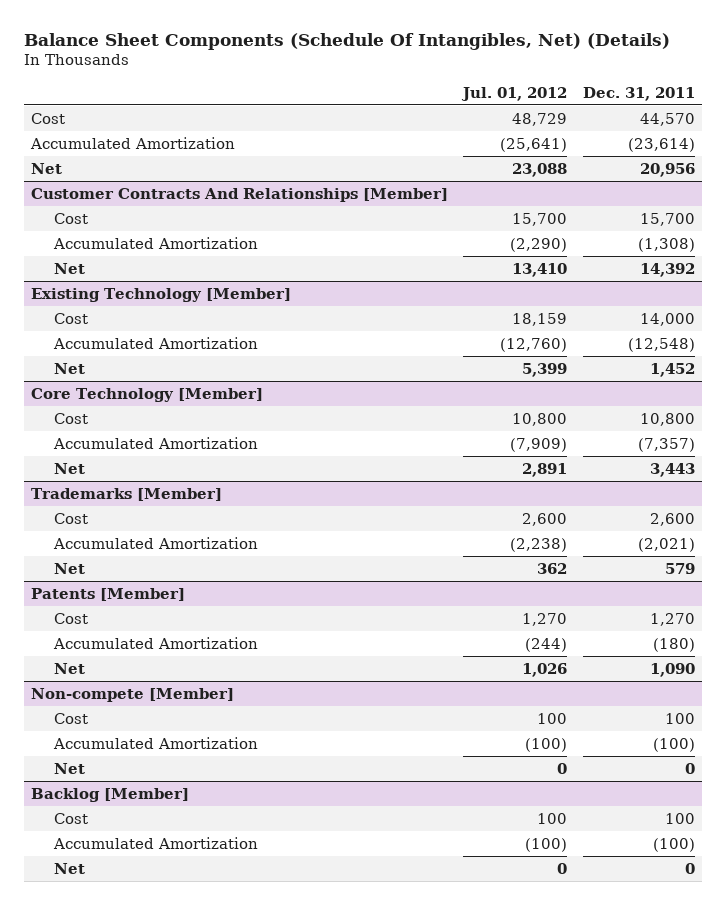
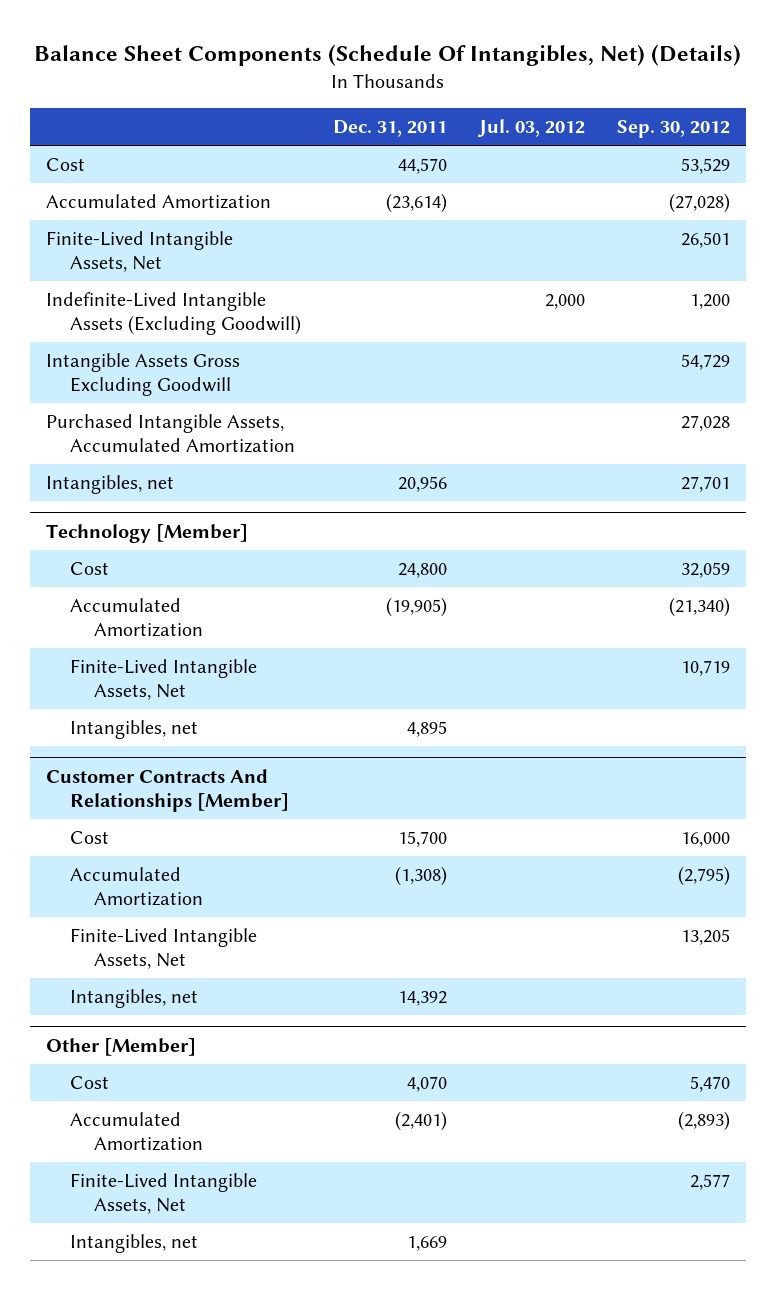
- | Jul. 01, 2012 | Dec. 31, 2011
+ | Dec. 31, 2011 | Jul. 03, 2012 | Sep. 30, 2012
- Net | 23,088 | 20,956
+ Finite-Lived Intangible Assets, Net | | | 26,501
+ Indefinite-Lived Intangible Assets (Excluding Goodwill) | | 2,000 | 1,200
+ Intangible Assets Gross Excluding Goodwill | | | 54,729
+ Purchased Intangible Assets, Accumulated Amortization | | | 27,028
+ Intangibles, net | 20,956 | | 27,701
+ Technology [Member]
+ Cost | 24,800 | | 32,059
+ Accumulated Amortization | (19,905) | | (21,340)
+ Finite-Lived Intangible Assets, Net | | | 10,719
+ Intangibles, net | 4,895 | |
@ Customer Contracts And Relationships [Member]
- Net | 13,410 | 14,392
- Existing Technology [Member]
- Cost | 18,159 | 14,000
- Accumulated Amortization | (12,760) | (12,548)
- Net | 5,399 | 1,452
- Core Technology [Member]
- Cost | 10,800 | 10,800
- Accumulated Amortization | (7,909) | (7,357)
- Net | 2,891 | 3,443
- Trademarks [Member]
- Cost | 2,600 | 2,600
- Accumulated Amortization | (2,238) | (2,021)
- Net | 362 | 579
- Patents [Member]
- Cost | 1,270 | 1,270
- Accumulated Amortization | (244) | (180)
- Net | 1,026 | 1,090
- Non-compete [Member]
- Cost | 100 | 100
- Accumulated Amortization | (100) | (100)
- Net | 0 | 0
- Backlog [Member]
- Cost | 100 | 100
- Accumulated Amortization | (100) | (100)
- Net | 0 | 0
@ Customer Contracts And Relationships [Member]
+ Finite-Lived Intangible Assets, Net | | | 13,205
+ Intangibles, net | 14,392 | |
+ Other [Member]
+ Cost | 4,070 | | 5,470
+ Accumulated Amortization | (2,401) | | (2,893)
+ Finite-Lived Intangible Assets, Net | | | 2,577
+ Intangibles, net | 1,669 | |

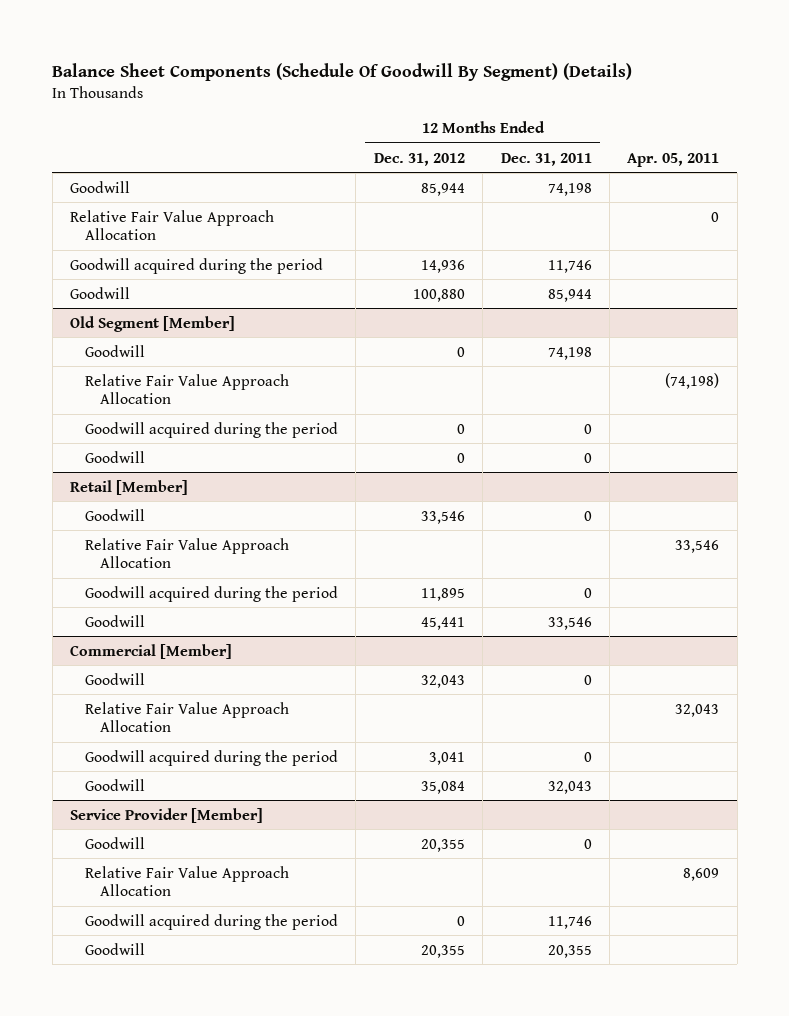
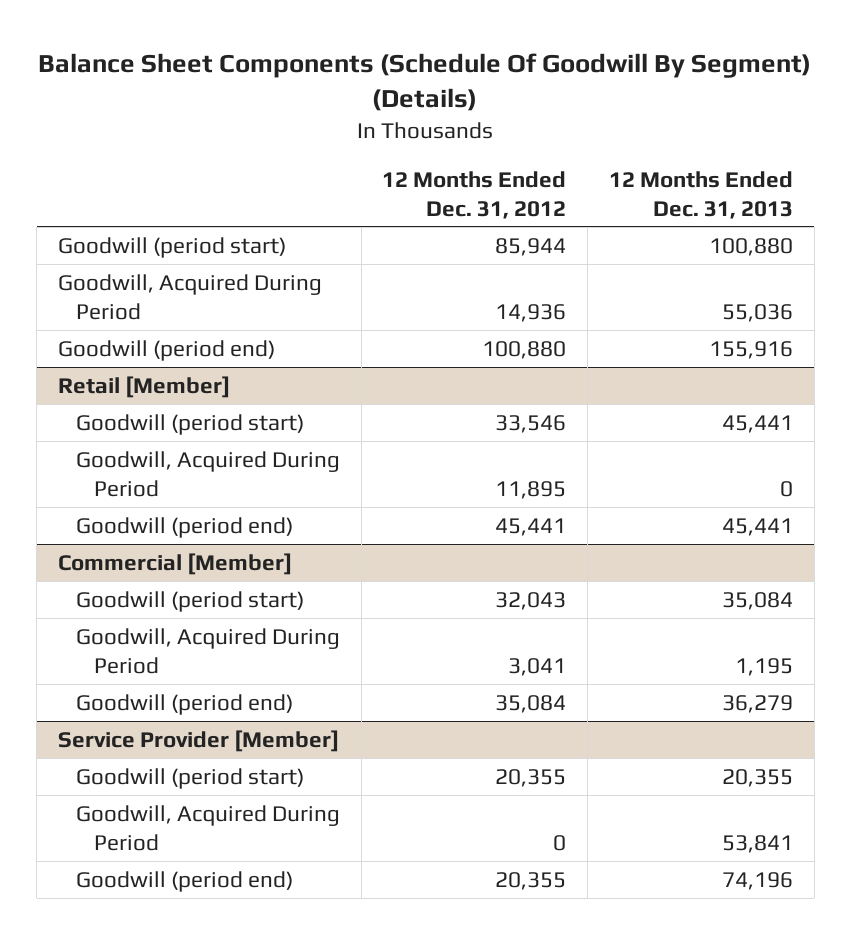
- | 12 Months Ended Dec. 31, 2012 | 12 Months Ended Dec. 31, 2011 | Apr. 05, 2011
+ | 12 Months Ended Dec. 31, 2012 | 12 Months Ended Dec. 31, 2013
- Goodwill | 85,944 | 74,198 |
- Relative Fair Value Approach Allocation | | | 0
- Goodwill acquired during the period | 14,936 | 11,746 |
- Goodwill | 100,880 | 85,944 |
- Old Segment [Member]
- Goodwill | 0 | 74,198 |
- Relative Fair Value Approach Allocation | | | (74,198)
- Goodwill acquired during the period | 0 | 0 |
- Goodwill | 0 | 0 |
+ Goodwill (period start) | 85,944 | 100,880
+ Goodwill, Acquired During Period | 14,936 | 55,036
+ Goodwill (period end) | 100,880 | 155,916
@ Retail [Member]
- Goodwill | 33,546 | 0 |
- Relative Fair Value Approach Allocation | | | 33,546
- Goodwill acquired during the period | 11,895 | 0 |
- Goodwill | 45,441 | 33,546 |
+ Goodwill (period start) | 33,546 | 45,441
+ Goodwill, Acquired During Period | 11,895 | 0
+ Goodwill (period end) | 45,441 | 45,441
@ Commercial [Member]
- Goodwill | 32,043 | 0 |
- Relative Fair Value Approach Allocation | | | 32,043
- Goodwill acquired during the period | 3,041 | 0 |
- Goodwill | 35,084 | 32,043 |
+ Goodwill (period start) | 32,043 | 35,084
+ Goodwill, Acquired During Period | 3,041 | 1,195
+ Goodwill (period end) | 35,084 | 36,279
@ Service Provider [Member]
- Goodwill | 20,355 | 0 |
- Relative Fair Value Approach Allocation | | | 8,609
- Goodwill acquired during the period | 0 | 11,746 |
- Goodwill | 20,355 | 20,355 |
+ Goodwill (period start) | 20,355 | 20,355
+ Goodwill, Acquired During Period | 0 | 53,841
+ Goodwill (period end) | 20,355 | 74,196

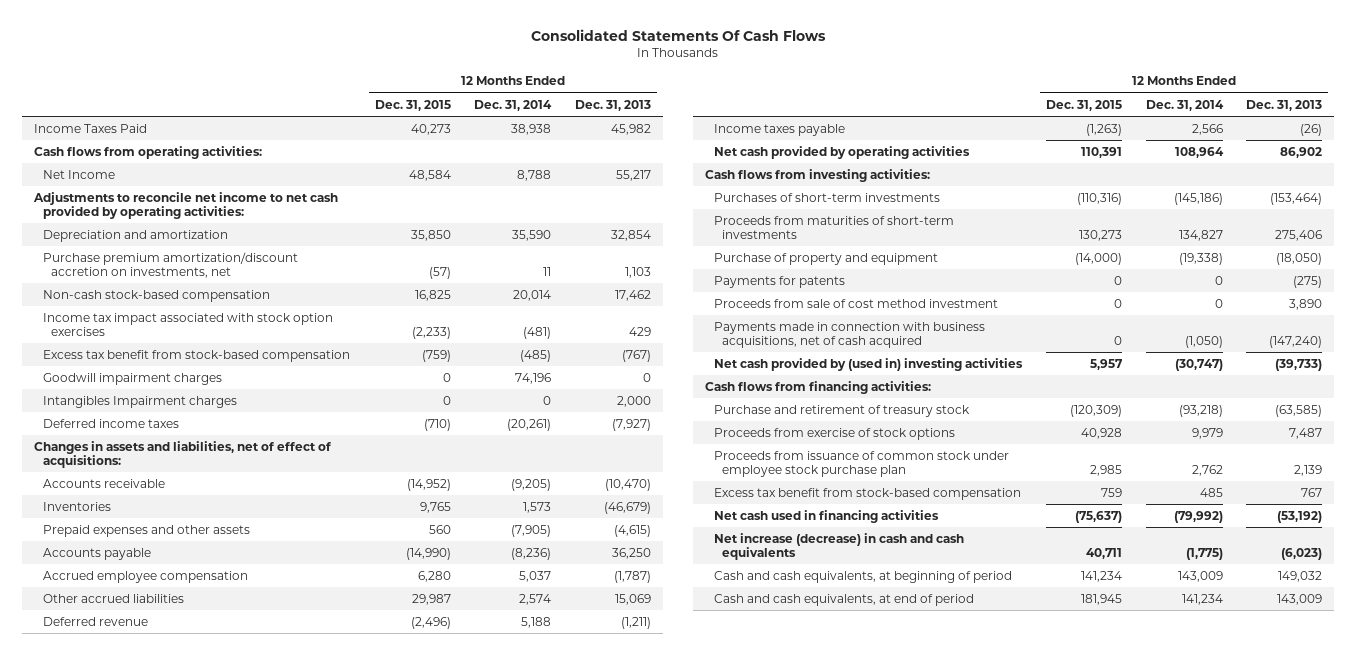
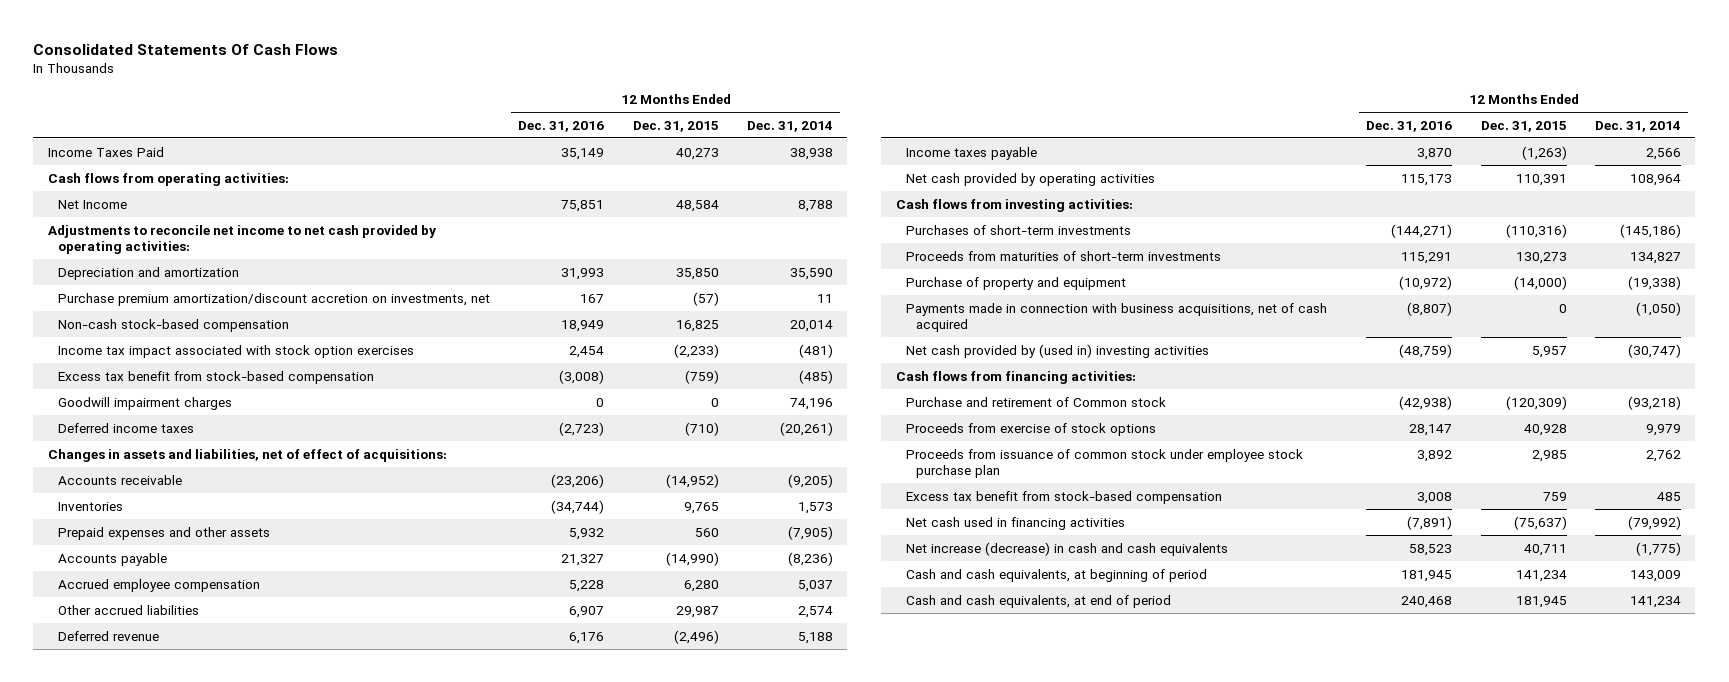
- | 12 Months Ended Dec. 31, 2015 | 12 Months Ended Dec. 31, 2014 | 12 Months Ended Dec. 31, 2013
+ | 12 Months Ended Dec. 31, 2016 | 12 Months Ended Dec. 31, 2015 | 12 Months Ended Dec. 31, 2014
- Intangibles Impairment charges | 0 | 0 | 2,000
- Payments for patents | 0 | 0 | (275)
- Proceeds from sale of cost method investment | 0 | 0 | 3,890
- Purchase and retirement of treasury stock | (120,309) | (93,218) | (63,585)
+ Purchase and retirement of Common stock | (42,938) | (120,309) | (93,218)

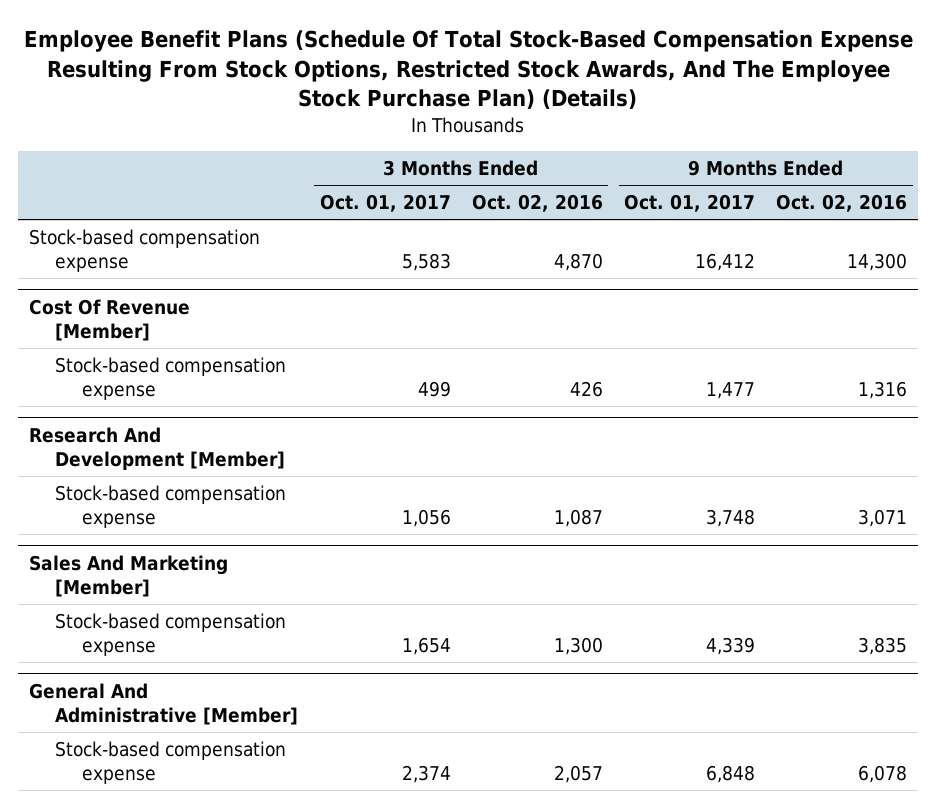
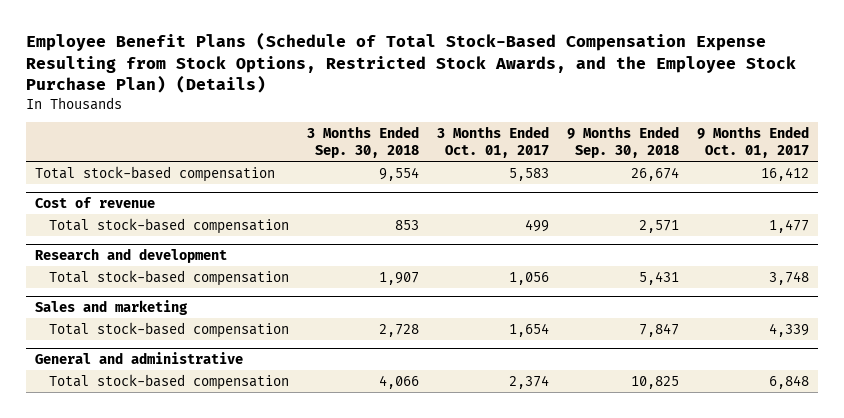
- Employee Benefit Plans (Schedule Of Total Stock-Based Compensation Expense Resulting From Stock Options, Restricted Stock Awards, And The Employee Stock Purchase Plan) (Details)
+ Employee Benefit Plans (Schedule of Total Stock-Based Compensation Expense Resulting from Stock Options, Restricted Stock Awards, and the Employee Stock Purchase Plan) (Details)
- | 3 Months Ended Oct. 01, 2017 | 3 Months Ended Oct. 02, 2016 | 9 Months Ended Oct. 01, 2017 | 9 Months Ended Oct. 02, 2016
+ | 3 Months Ended Sep. 30, 2018 | 3 Months Ended Oct. 01, 2017 | 9 Months Ended Sep. 30, 2018 | 9 Months Ended Oct. 01, 2017
- Stock-based compensation expense | 5,583 | 4,870 | 16,412 | 14,300
- Cost Of Revenue [Member]
- Stock-based compensation expense | 499 | 426 | 1,477 | 1,316
- Research And Development [Member]
- Stock-based compensation expense | 1,056 | 1,087 | 3,748 | 3,071
- Sales And Marketing [Member]
- Stock-based compensation expense | 1,654 | 1,300 | 4,339 | 3,835
- General And Administrative [Member]
- Stock-based compensation expense | 2,374 | 2,057 | 6,848 | 6,078
+ Total stock-based compensation | 9,554 | 5,583 | 26,674 | 16,412
+ Cost of revenue
+ Total stock-based compensation | 853 | 499 | 2,571 | 1,477
+ Research and development
+ Total stock-based compensation | 1,907 | 1,056 | 5,431 | 3,748
+ Sales and marketing
+ Total stock-based compensation | 2,728 | 1,654 | 7,847 | 4,339
+ General and administrative
+ Total stock-based compensation | 4,066 | 2,374 | 10,825 | 6,848

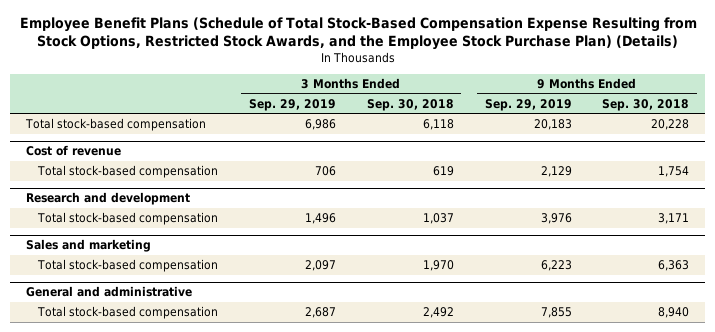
- | 3 Months Ended Sep. 30, 2018 | 3 Months Ended Oct. 01, 2017 | 9 Months Ended Sep. 30, 2018 | 9 Months Ended Oct. 01, 2017
+ | 3 Months Ended Sep. 29, 2019 | 3 Months Ended Sep. 30, 2018 | 9 Months Ended Sep. 29, 2019 | 9 Months Ended Sep. 30, 2018
- Total stock-based compensation | 9,554 | 5,583 | 26,674 | 16,412
+ Total stock-based compensation | 6,986 | 6,118 | 20,183 | 20,228
@ Cost of revenue
- Total stock-based compensation | 853 | 499 | 2,571 | 1,477
+ Total stock-based compensation | 706 | 619 | 2,129 | 1,754
@ Research and development
- Total stock-based compensation | 1,907 | 1,056 | 5,431 | 3,748
+ Total stock-based compensation | 1,496 | 1,037 | 3,976 | 3,171
@ Sales and marketing
- Total stock-based compensation | 2,728 | 1,654 | 7,847 | 4,339
+ Total stock-based compensation | 2,097 | 1,970 | 6,223 | 6,363
@ General and administrative
- Total stock-based compensation | 4,066 | 2,374 | 10,825 | 6,848
+ Total stock-based compensation | 2,687 | 2,492 | 7,855 | 8,940

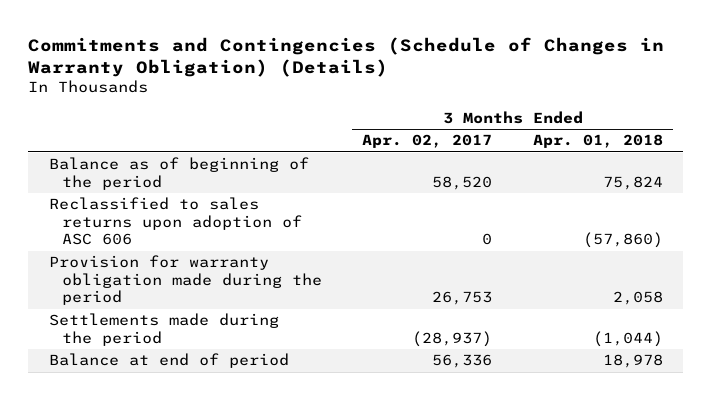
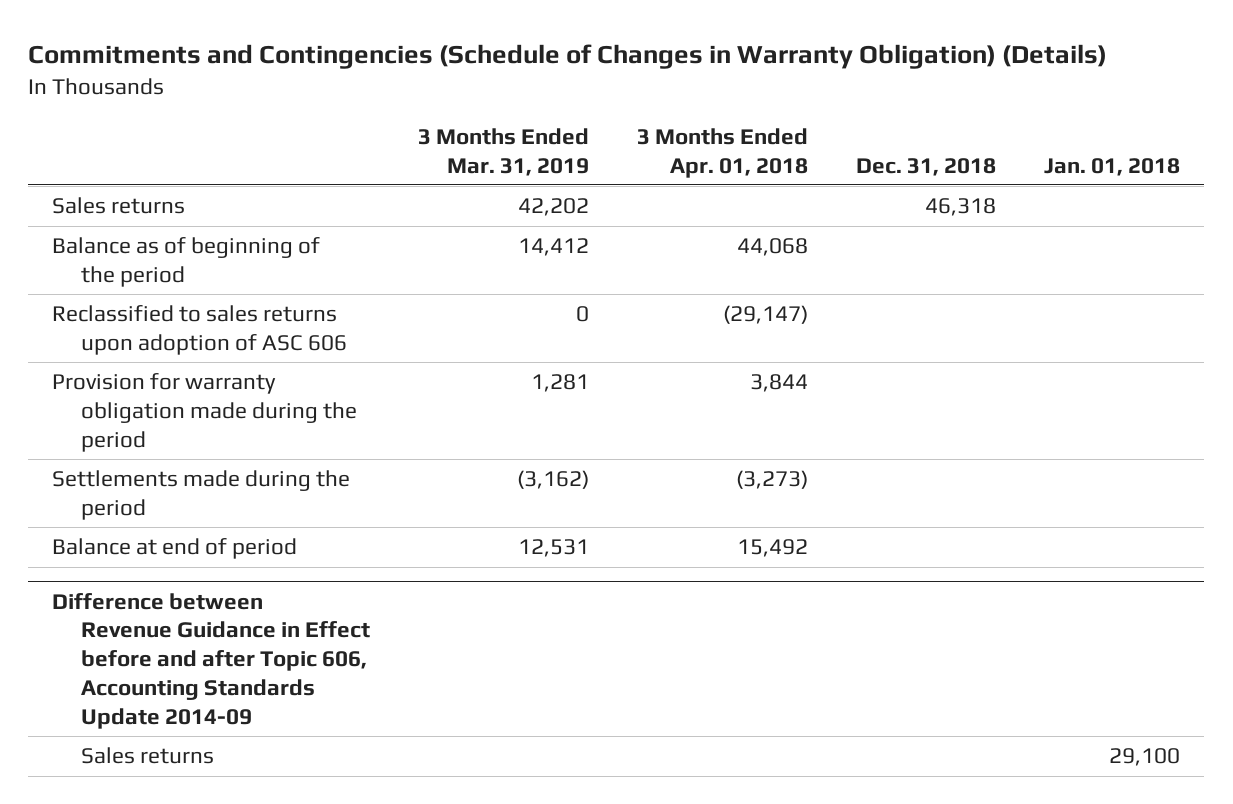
- | 3 Months Ended Apr. 02, 2017 | 3 Months Ended Apr. 01, 2018
+ | 3 Months Ended Mar. 31, 2019 | 3 Months Ended Apr. 01, 2018 | Dec. 31, 2018 | Jan. 01, 2018
- Balance as of beginning of the period | 58,520 | 75,824
- Reclassified to sales returns upon adoption of ASC 606 | 0 | (57,860)
- Provision for warranty obligation made during the period | 26,753 | 2,058
- Settlements made during the period | (28,937) | (1,044)
- Balance at end of period | 56,336 | 18,978
+ Sales returns | 42,202 | | 46,318 |
+ Balance as of beginning of the period | 14,412 | 44,068 | |
+ Reclassified to sales returns upon adoption of ASC 606 | 0 | (29,147) | |
+ Provision for warranty obligation made during the period | 1,281 | 3,844 | |
+ Settlements made during the period | (3,162) | (3,273) | |
+ Balance at end of period | 12,531 | 15,492 | |
+ Difference between Revenue Guidance in Effect before and after Topic 606, Accounting Standards Update 2014-09
+ Sales returns | | | | 29,100

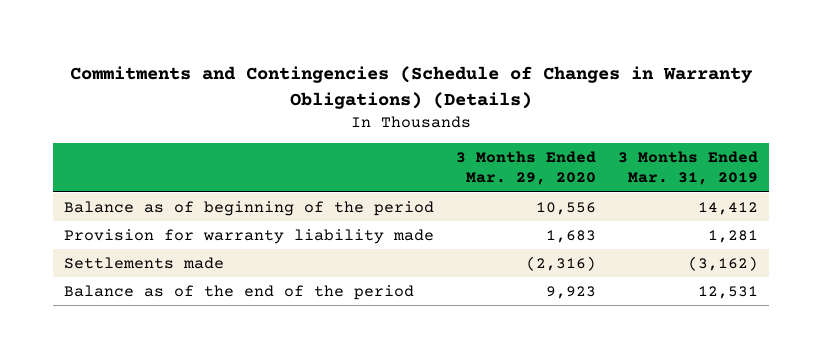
- Commitments and Contingencies (Schedule of Changes in Warranty Obligation) (Details)
+ Commitments and Contingencies (Schedule of Changes in Warranty Obligations) (Details)
- | 3 Months Ended Mar. 31, 2019 | 3 Months Ended Apr. 01, 2018 | Dec. 31, 2018 | Jan. 01, 2018
+ | 3 Months Ended Mar. 29, 2020 | 3 Months Ended Mar. 31, 2019
- Sales returns | 42,202 | | 46,318 |
- Reclassified to sales returns upon adoption of ASC 606 | 0 | (29,147) | |
- Provision for warranty obligation made during the period | 1,281 | 3,844 | |
- Settlements made during the period | (3,162) | (3,273) | |
- Balance at end of period | 12,531 | 15,492 | |
- Difference between Revenue Guidance in Effect before and after Topic 606, Accounting Standards Update 2014-09
- Sales returns | | | | 29,100
+ Provision for warranty liability made | 1,683 | 1,281
+ Settlements made | (2,316) | (3,162)
+ Balance as of the end of the period | 9,923 | 12,531

